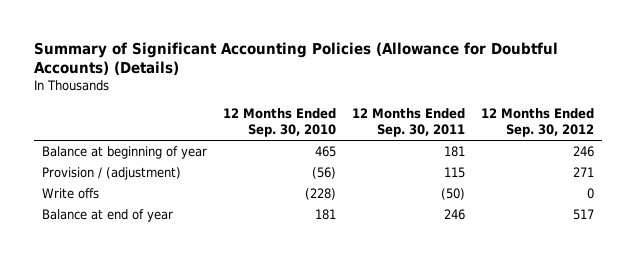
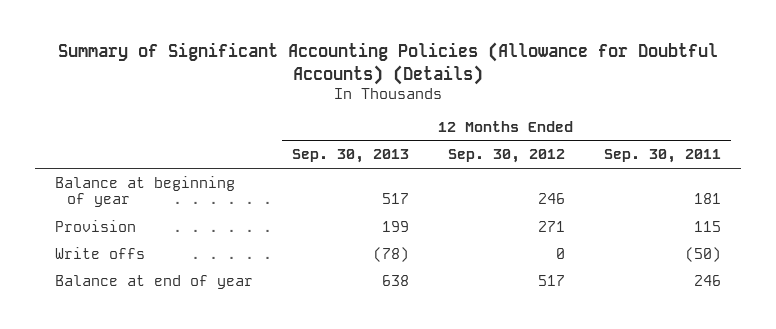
- | 12 Months Ended Sep. 30, 2010 | 12 Months Ended Sep. 30, 2011 | 12 Months Ended Sep. 30, 2012
+ | 12 Months Ended Sep. 30, 2013 | 12 Months Ended Sep. 30, 2012 | 12 Months Ended Sep. 30, 2011
- Provision / (adjustment) | (56) | 115 | 271
+ Provision | 199 | 271 | 115

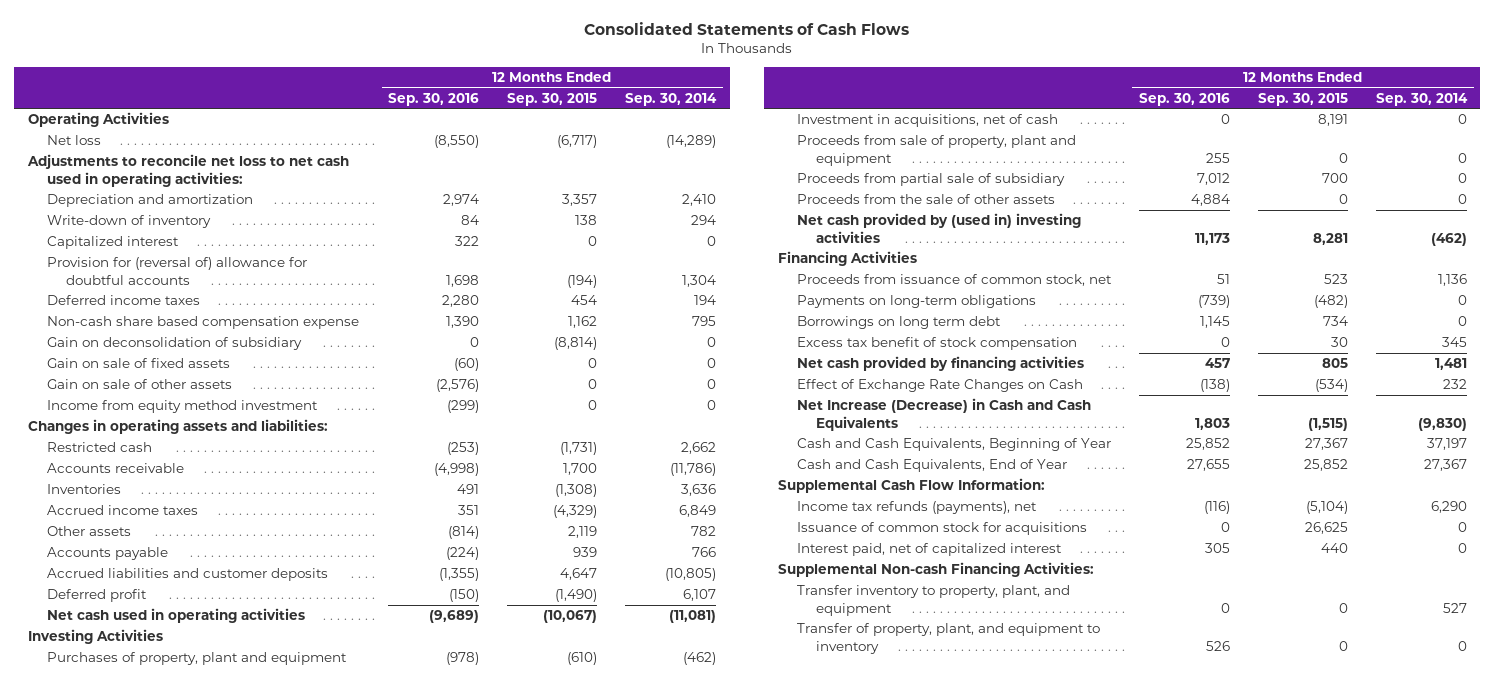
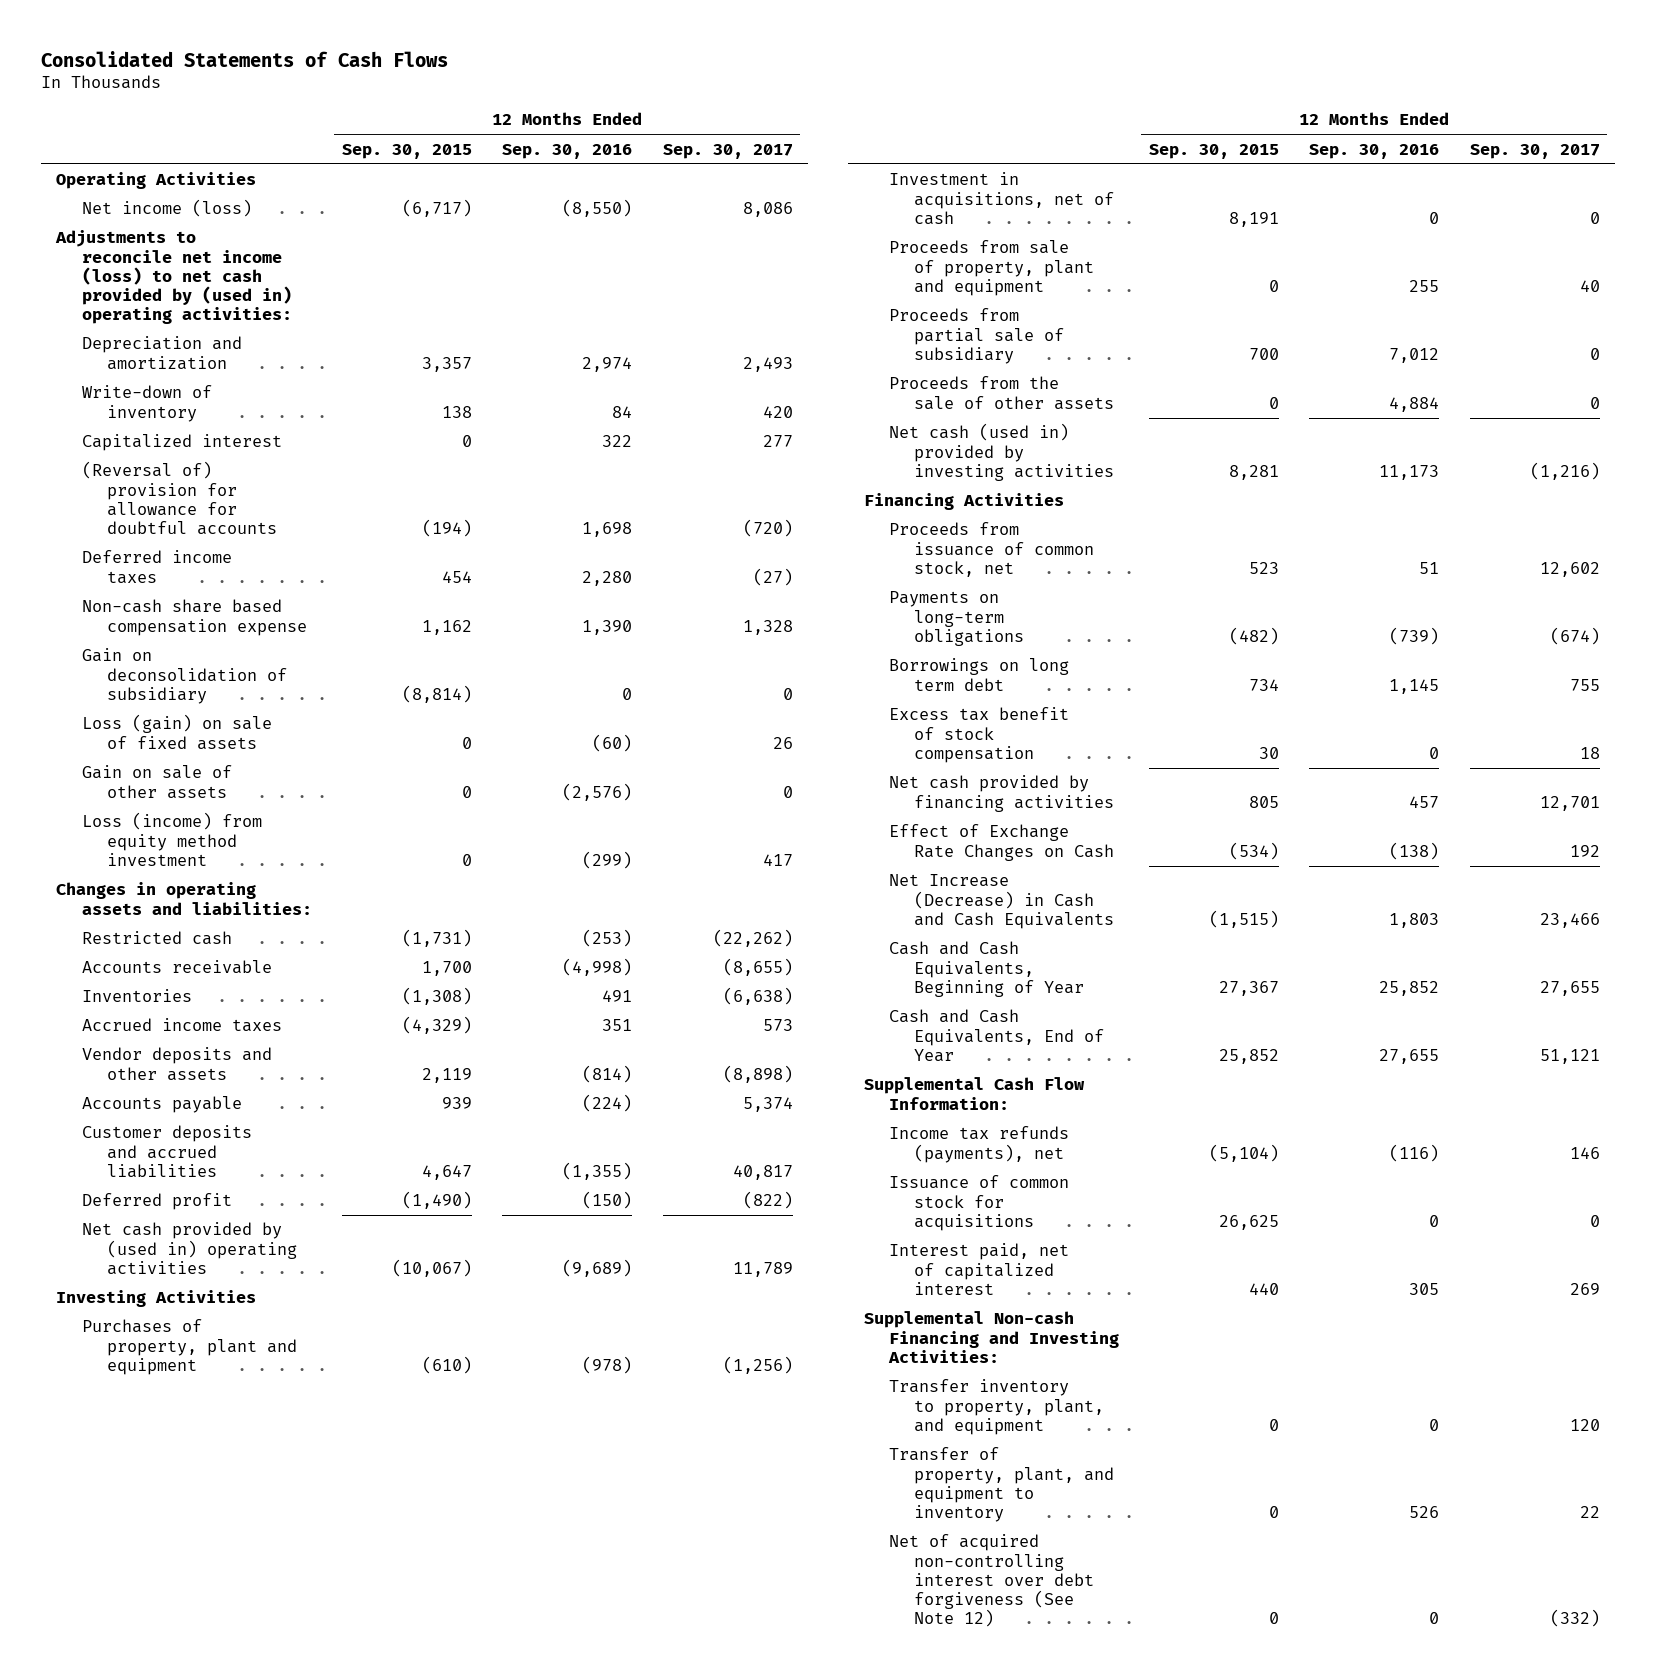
- | 12 Months Ended Sep. 30, 2016 | 12 Months Ended Sep. 30, 2015 | 12 Months Ended Sep. 30, 2014
+ | 12 Months Ended Sep. 30, 2015 | 12 Months Ended Sep. 30, 2016 | 12 Months Ended Sep. 30, 2017
- Net loss | (8,550) | (6,717) | (14,289)
- Adjustments to reconcile net loss to net cash used in operating activities:
+ Net income (loss) | (6,717) | (8,550) | 8,086
+ Adjustments to reconcile net income (loss) to net cash provided by (used in) operating activities:
- Provision for (reversal of) allowance for doubtful accounts | 1,698 | (194) | 1,304
+ (Reversal of) provision for allowance for doubtful accounts | (194) | 1,698 | (720)
- Gain on sale of fixed assets | (60) | 0 | 0
+ Loss (gain) on sale of fixed assets | 0 | (60) | 26
- Income from equity method investment | (299) | 0 | 0
+ Loss (income) from equity method investment | 0 | (299) | 417
- Other assets | (814) | 2,119 | 782
+ Vendor deposits and other assets | 2,119 | (814) | (8,898)
- Accrued liabilities and customer deposits | (1,355) | 4,647 | (10,805)
+ Customer deposits and accrued liabilities | 4,647 | (1,355) | 40,817
- Net cash used in operating activities | (9,689) | (10,067) | (11,081)
+ Net cash provided by (used in) operating activities | (10,067) | (9,689) | 11,789
- Net cash provided by (used in) investing activities | 11,173 | 8,281 | (462)
+ Net cash (used in) provided by investing activities | 8,281 | 11,173 | (1,216)
- Supplemental Non-cash Financing Activities:
+ Supplemental Non-cash Financing and Investing Activities:
+ Net of acquired non-controlling interest over debt forgiveness (See Note 12) | 0 | 0 | (332)

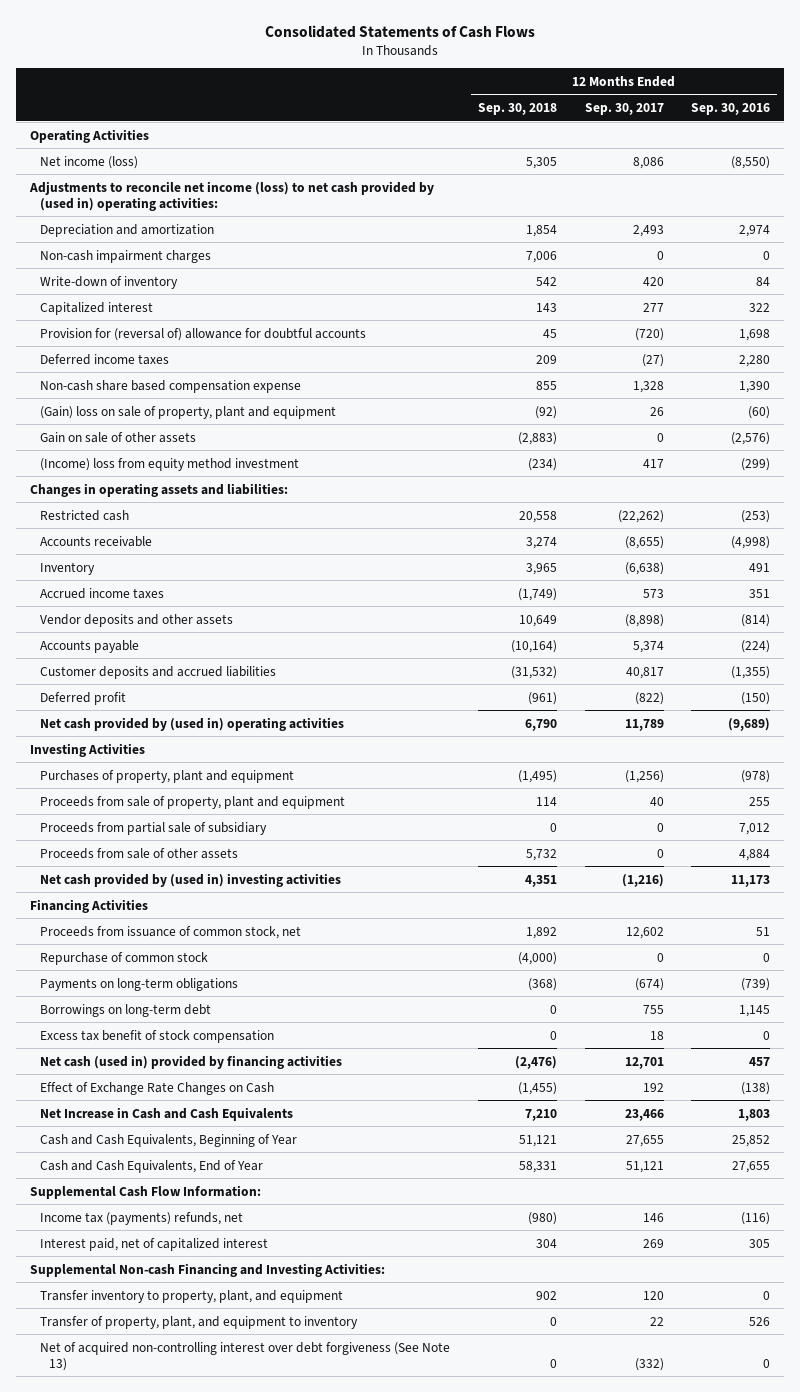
- | 12 Months Ended Sep. 30, 2015 | 12 Months Ended Sep. 30, 2016 | 12 Months Ended Sep. 30, 2017
+ | 12 Months Ended Sep. 30, 2018 | 12 Months Ended Sep. 30, 2017 | 12 Months Ended Sep. 30, 2016
+ Non-cash impairment charges | 7,006 | 0 | 0
- (Reversal of) provision for allowance for doubtful accounts | (194) | 1,698 | (720)
+ Provision for (reversal of) allowance for doubtful accounts | 45 | (720) | 1,698
- Gain on deconsolidation of subsidiary | (8,814) | 0 | 0
- Loss (gain) on sale of fixed assets | 0 | (60) | 26
+ (Gain) loss on sale of property, plant and equipment | (92) | 26 | (60)
- Loss (income) from equity method investment | 0 | (299) | 417
+ (Income) loss from equity method investment | (234) | 417 | (299)
- Inventories | (1,308) | 491 | (6,638)
+ Inventory | 3,965 | (6,638) | 491
- Investment in acquisitions, net of cash | 8,191 | 0 | 0
- Proceeds from the sale of other assets | 0 | 4,884 | 0
- Net cash (used in) provided by investing activities | 8,281 | 11,173 | (1,216)
+ Proceeds from sale of other assets | 5,732 | 0 | 4,884
+ Net cash provided by (used in) investing activities | 4,351 | (1,216) | 11,173
+ Repurchase of common stock | (4,000) | 0 | 0
- Borrowings on long term debt | 734 | 1,145 | 755
+ Borrowings on long-term debt | 0 | 755 | 1,145
- Net cash provided by financing activities | 805 | 457 | 12,701
+ Net cash (used in) provided by financing activities | (2,476) | 12,701 | 457
- Net Increase (Decrease) in Cash and Cash Equivalents | (1,515) | 1,803 | 23,466
+ Net Increase in Cash and Cash Equivalents | 7,210 | 23,466 | 1,803
- Income tax refunds (payments), net | (5,104) | (116) | 146
- Issuance of common stock for acquisitions | 26,625 | 0 | 0
+ Income tax (payments) refunds, net | (980) | 146 | (116)
- Net of acquired non-controlling interest over debt forgiveness (See Note 12) | 0 | 0 | (332)
+ Net of acquired non-controlling interest over debt forgiveness (See Note 13) | 0 | (332) | 0

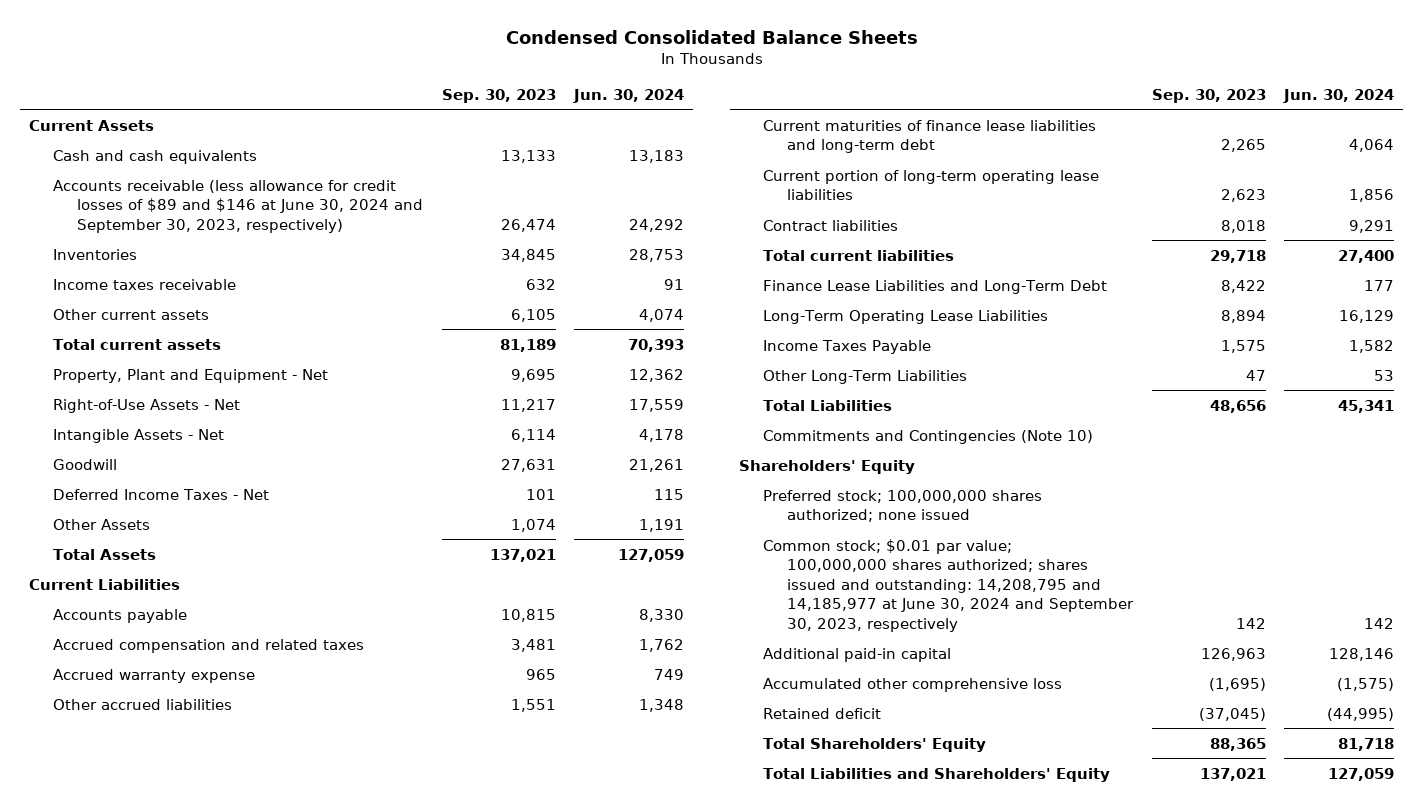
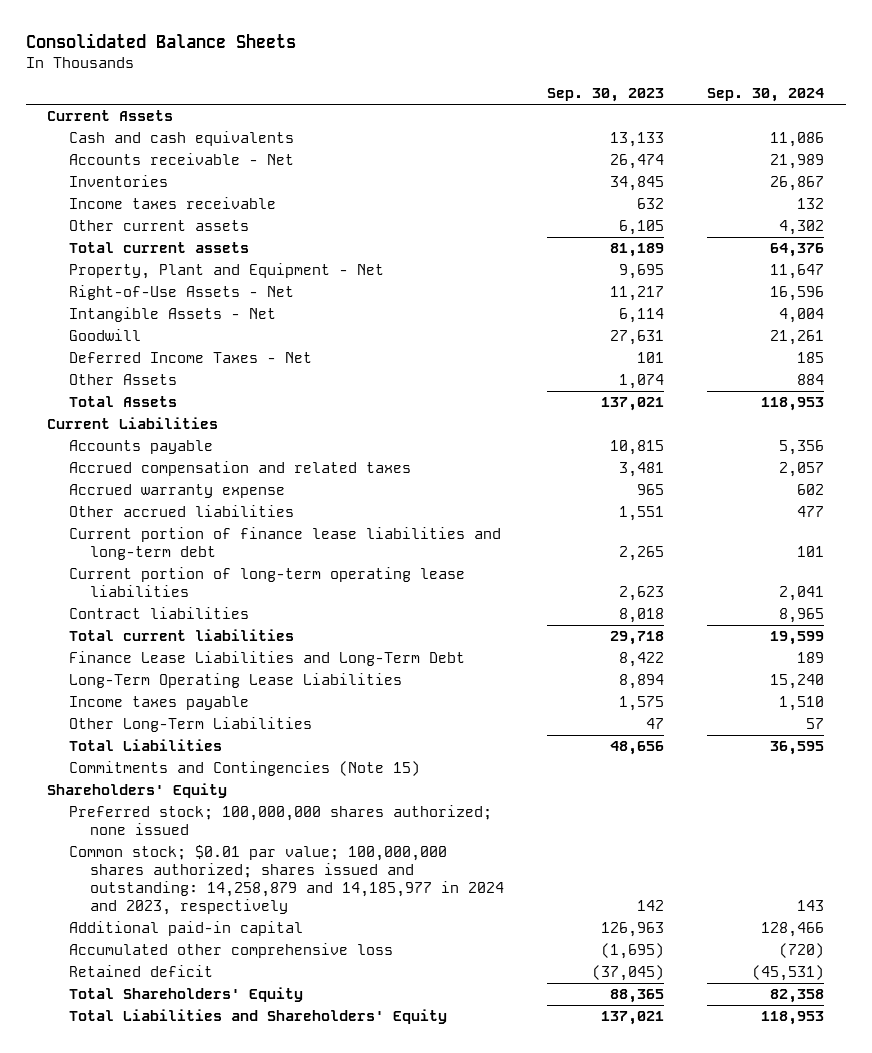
- Condensed Consolidated Balance Sheets
+ Consolidated Balance Sheets
- | Sep. 30, 2023 | Jun. 30, 2024
+ | Sep. 30, 2023 | Sep. 30, 2024
- Accounts receivable (less allowance for credit losses of $89 and $146 at June 30, 2024 and September 30, 2023, respectively) | 26,474 | 24,292
+ Accounts receivable - Net | 26,474 | 21,989
- Current maturities of finance lease liabilities and long-term debt | 2,265 | 4,064
+ Current portion of finance lease liabilities and long-term debt | 2,265 | 101
- Income Taxes Payable | 1,575 | 1,582
+ Income taxes payable | 1,575 | 1,510
- Commitments and Contingencies (Note 10)
+ Commitments and Contingencies (Note 15)
- Common stock; $0.01 par value; 100,000,000 shares authorized; shares issued and outstanding: 14,208,795 and 14,185,977 at June 30, 2024 and September 30, 2023, respectively | 142 | 142
+ Common stock; $0.01 par value; 100,000,000 shares authorized; shares issued and outstanding: 14,258,879 and 14,185,977 in 2024 and 2023, respectively | 142 | 143

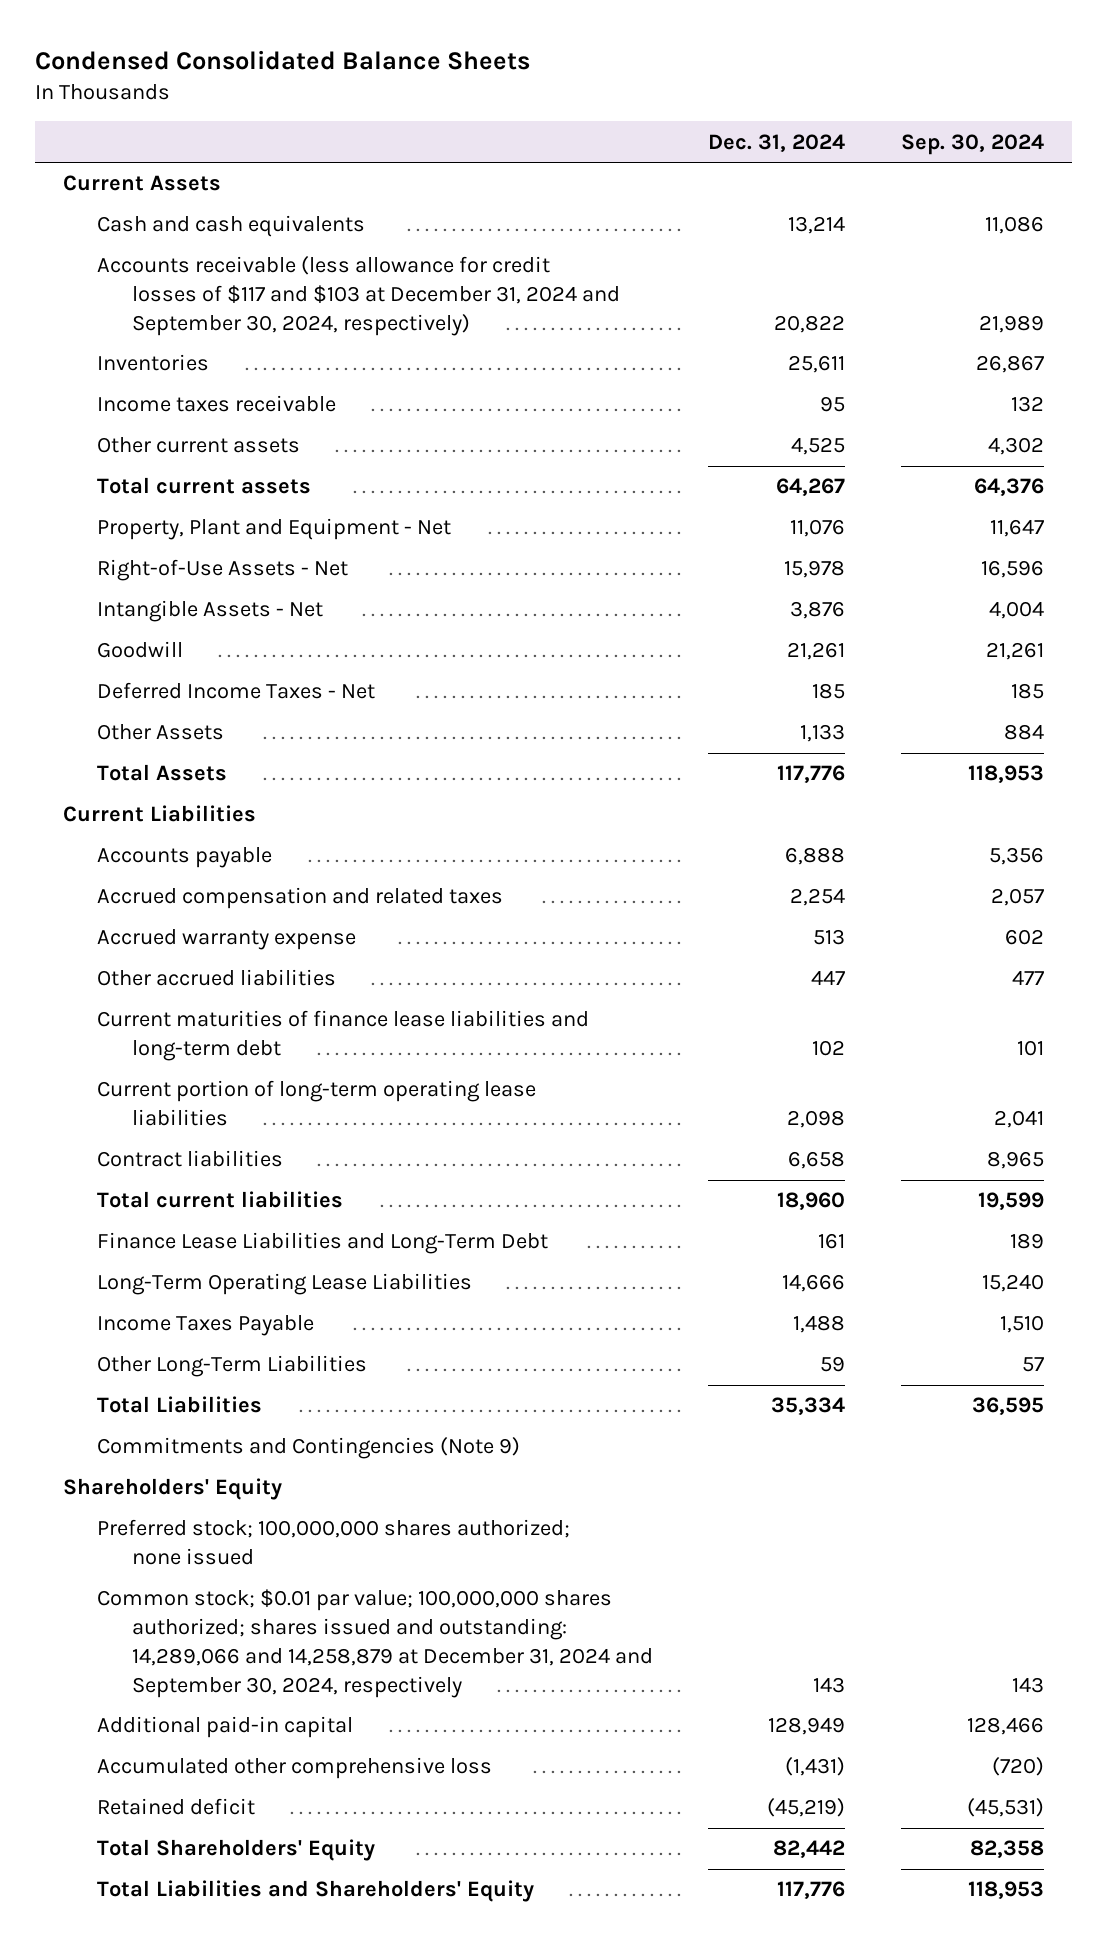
- Consolidated Balance Sheets
+ Condensed Consolidated Balance Sheets
- | Sep. 30, 2023 | Sep. 30, 2024
+ | Dec. 31, 2024 | Sep. 30, 2024
- Accounts receivable - Net | 26,474 | 21,989
+ Accounts receivable (less allowance for credit losses of $117 and $103 at December 31, 2024 and September 30, 2024, respectively) | 20,822 | 21,989
- Current portion of finance lease liabilities and long-term debt | 2,265 | 101
+ Current maturities of finance lease liabilities and long-term debt | 102 | 101
- Income taxes payable | 1,575 | 1,510
+ Income Taxes Payable | 1,488 | 1,510
- Commitments and Contingencies (Note 15)
+ Commitments and Contingencies (Note 9)
- Common stock; $0.01 par value; 100,000,000 shares authorized; shares issued and outstanding: 14,258,879 and 14,185,977 in 2024 and 2023, respectively | 142 | 143
+ Common stock; $0.01 par value; 100,000,000 shares authorized; shares issued and outstanding: 14,289,066 and 14,258,879 at December 31, 2024 and September 30, 2024, respectively | 143 | 143

